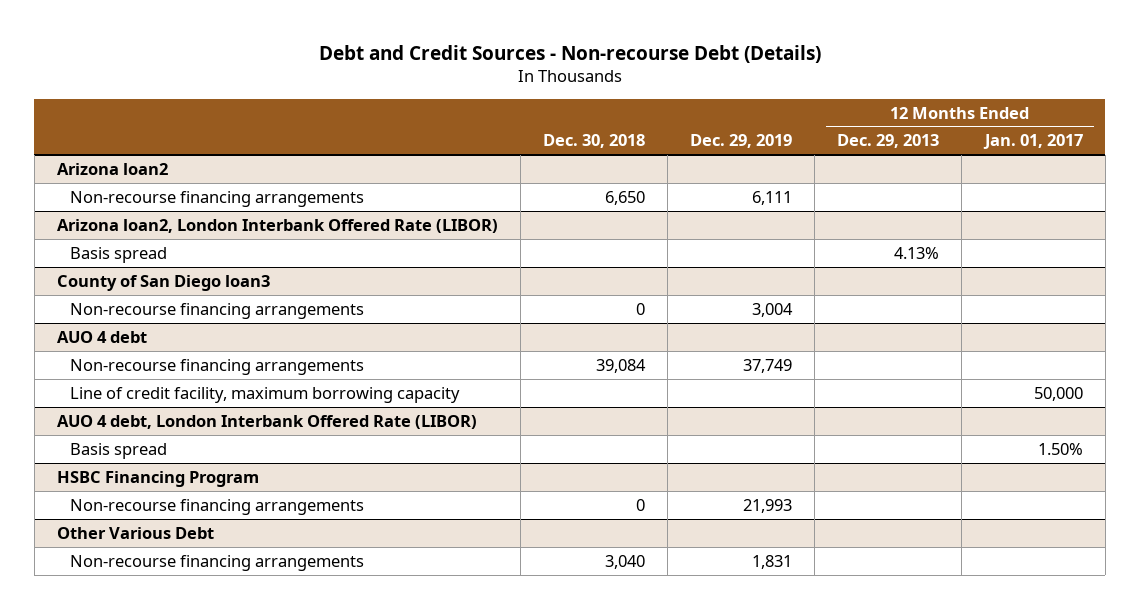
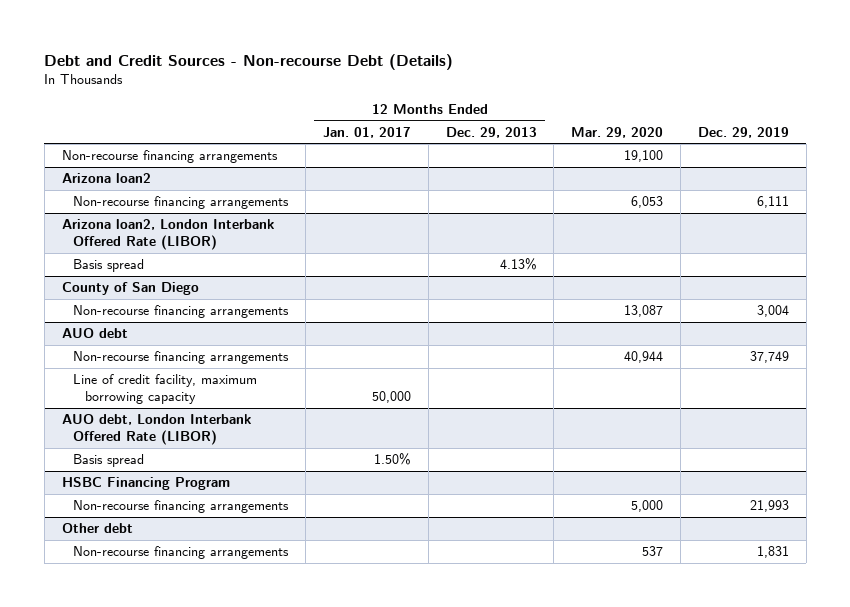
- | Dec. 30, 2018 | Dec. 29, 2019 | 12 Months Ended Dec. 29, 2013 | 12 Months Ended Jan. 01, 2017
+ | 12 Months Ended Jan. 01, 2017 | 12 Months Ended Dec. 29, 2013 | Mar. 29, 2020 | Dec. 29, 2019
+ Non-recourse financing arrangements | | | 19,100 |
- County of San Diego loan3
+ County of San Diego
- AUO 4 debt
+ AUO debt
- AUO 4 debt, London Interbank Offered Rate (LIBOR)
+ AUO debt, London Interbank Offered Rate (LIBOR)
- Other Various Debt
+ Other debt

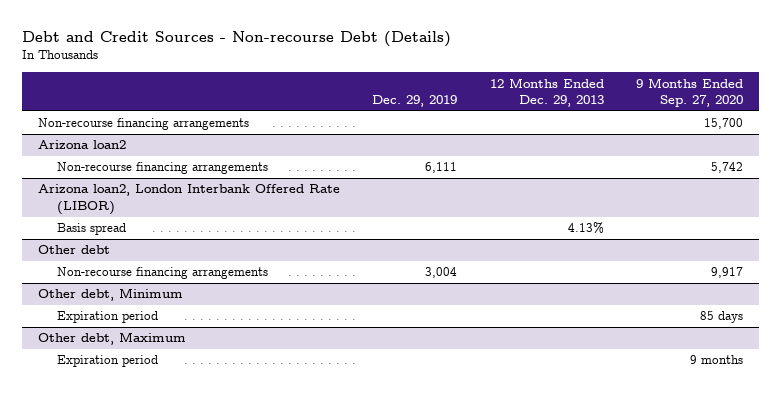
- | 12 Months Ended Jan. 01, 2017 | 12 Months Ended Dec. 29, 2013 | Mar. 29, 2020 | Dec. 29, 2019
+ | Dec. 29, 2019 | 12 Months Ended Dec. 29, 2013 | 9 Months Ended Sep. 27, 2020
- County of San Diego
- Non-recourse financing arrangements | | | 13,087 | 3,004
- AUO debt
- Non-recourse financing arrangements | | | 40,944 | 37,749
- Line of credit facility, maximum borrowing capacity | 50,000 | | |
- AUO debt, London Interbank Offered Rate (LIBOR)
- Basis spread | 1.50% | | |
- HSBC Financing Program
- Non-recourse financing arrangements | | | 5,000 | 21,993
@ Other debt
- Non-recourse financing arrangements | | | 537 | 1,831
+ Non-recourse financing arrangements | 3,004 | | 9,917
+ Other debt, Minimum
+ Expiration period | | | 85 days
+ Other debt, Maximum
+ Expiration period | | | 9 months

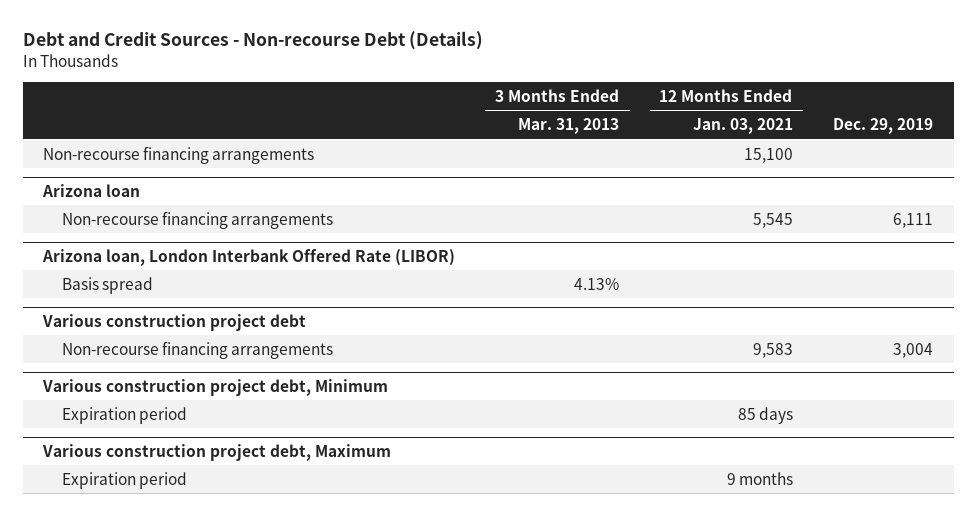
- | Dec. 29, 2019 | 12 Months Ended Dec. 29, 2013 | 9 Months Ended Sep. 27, 2020
+ | 3 Months Ended Mar. 31, 2013 | 12 Months Ended Jan. 03, 2021 | Dec. 29, 2019
- Arizona loan2
+ Arizona loan
- Arizona loan2, London Interbank Offered Rate (LIBOR)
+ Arizona loan, London Interbank Offered Rate (LIBOR)
- Other debt
+ Various construction project debt
- Other debt, Minimum
- Expiration period | | | 85 days
- Other debt, Maximum
- Expiration period | | | 9 months
+ Various construction project debt, Minimum
+ Expiration period | | 85 days |
+ Various construction project debt, Maximum
+ Expiration period | | 9 months |

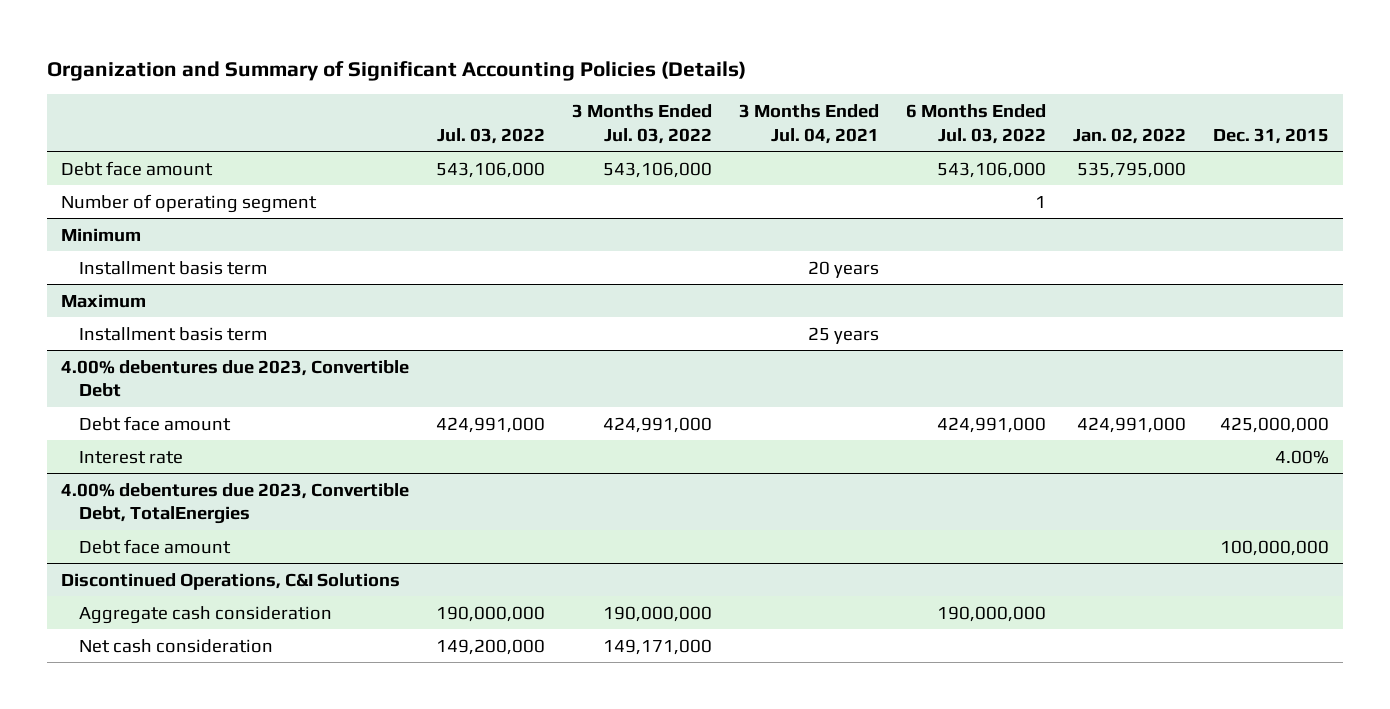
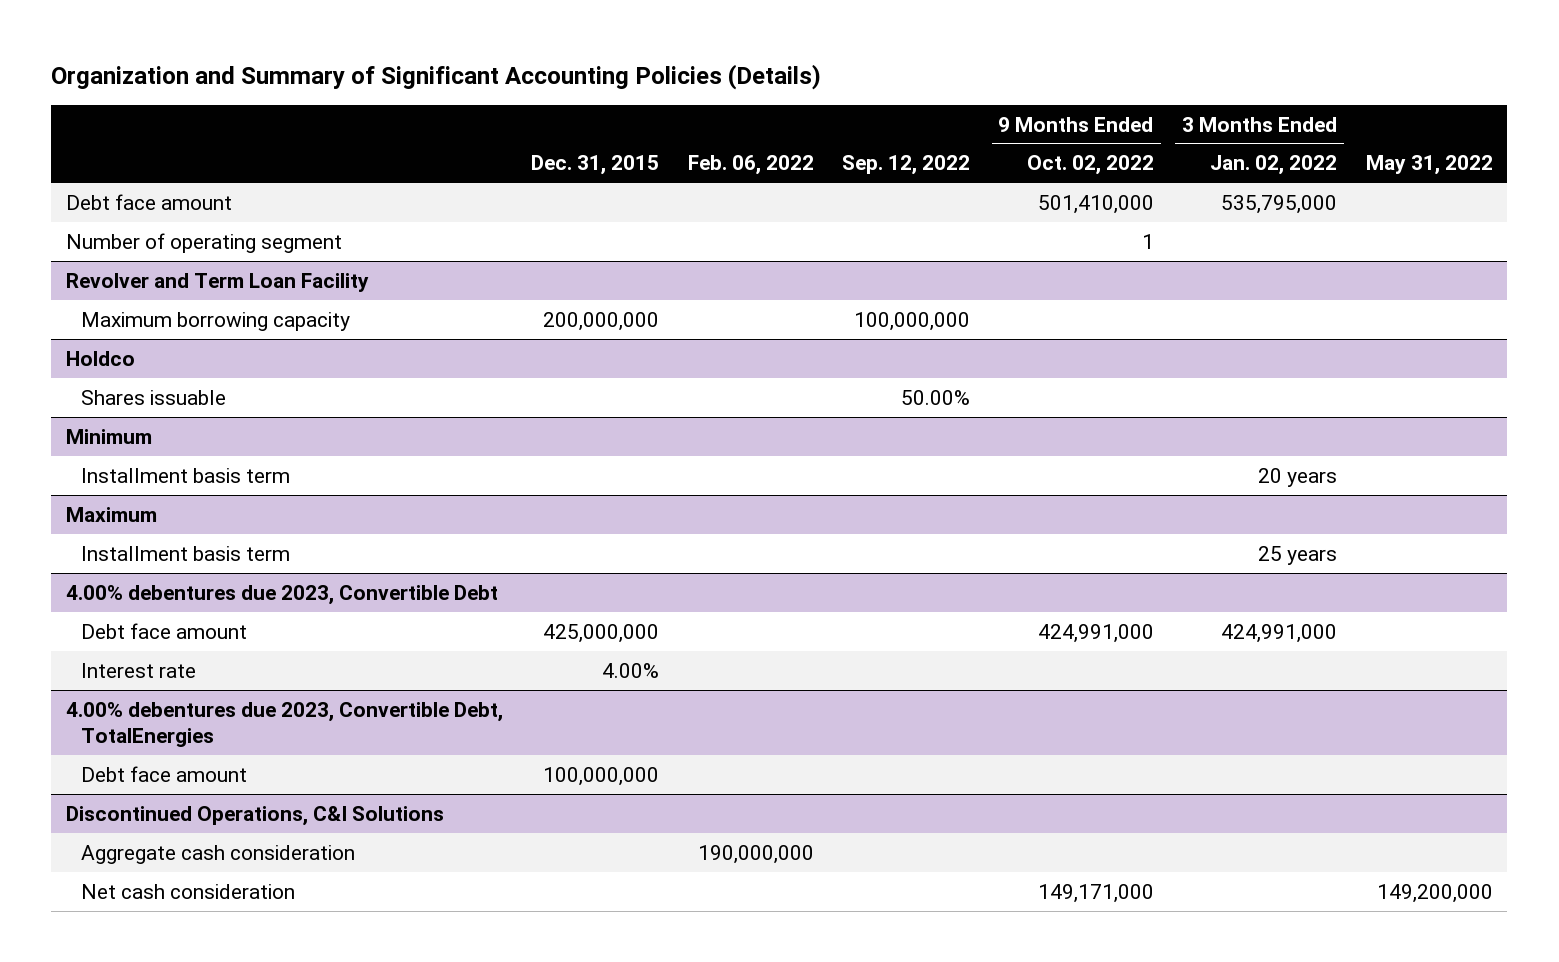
- | Jul. 03, 2022 | 3 Months Ended Jul. 03, 2022 | 3 Months Ended Jul. 04, 2021 | 6 Months Ended Jul. 03, 2022 | Jan. 02, 2022 | Dec. 31, 2015
+ | Dec. 31, 2015 | Feb. 06, 2022 | Sep. 12, 2022 | 9 Months Ended Oct. 02, 2022 | 3 Months Ended Jan. 02, 2022 | May 31, 2022
+ Revolver and Term Loan Facility
+ Maximum borrowing capacity | 200,000,000 | | 100,000,000 | | |
+ Holdco
+ Shares issuable | | | 50.00% | | |

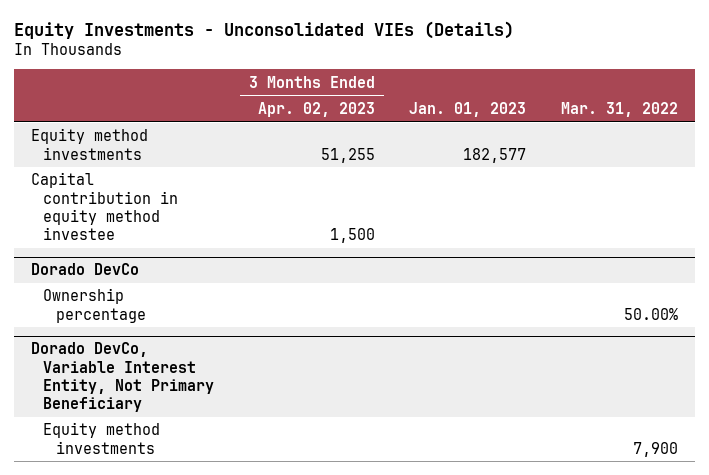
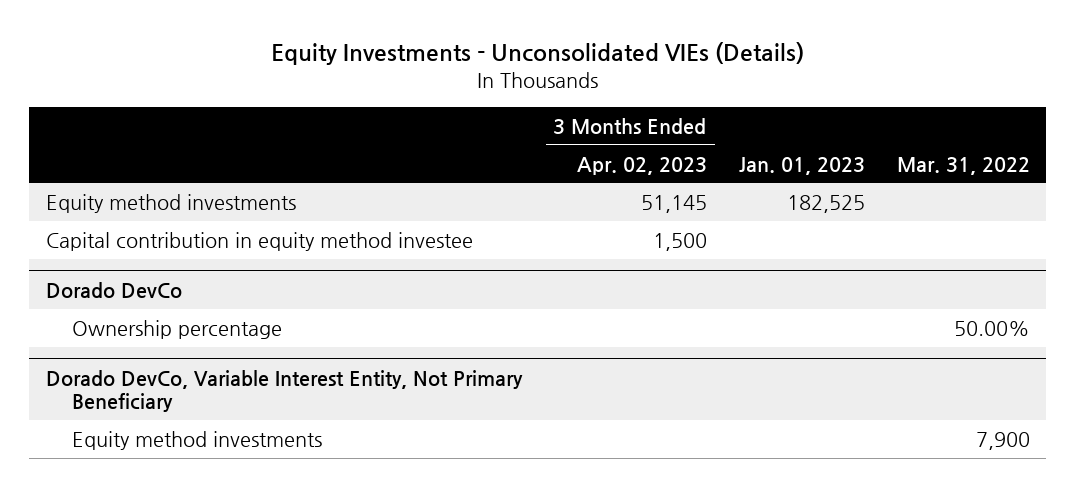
- Equity method investments | 51,255 | 182,577 |
+ Equity method investments | 51,145 | 182,525 |

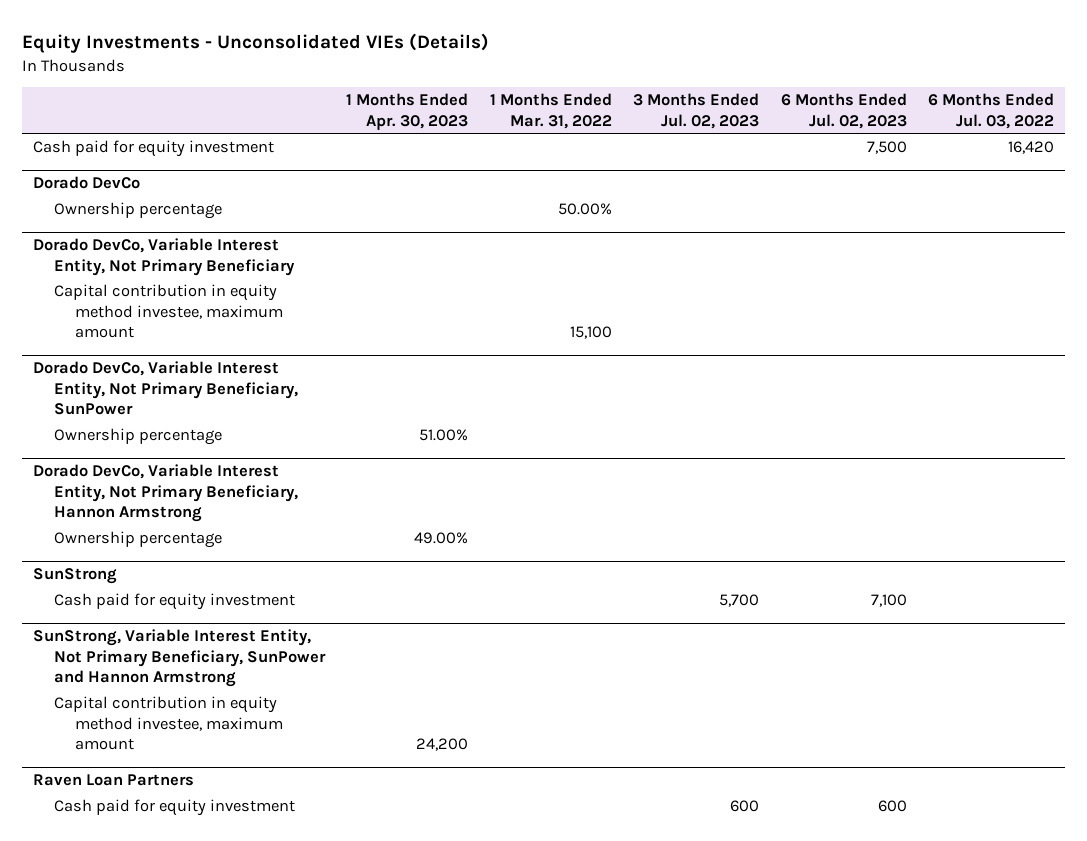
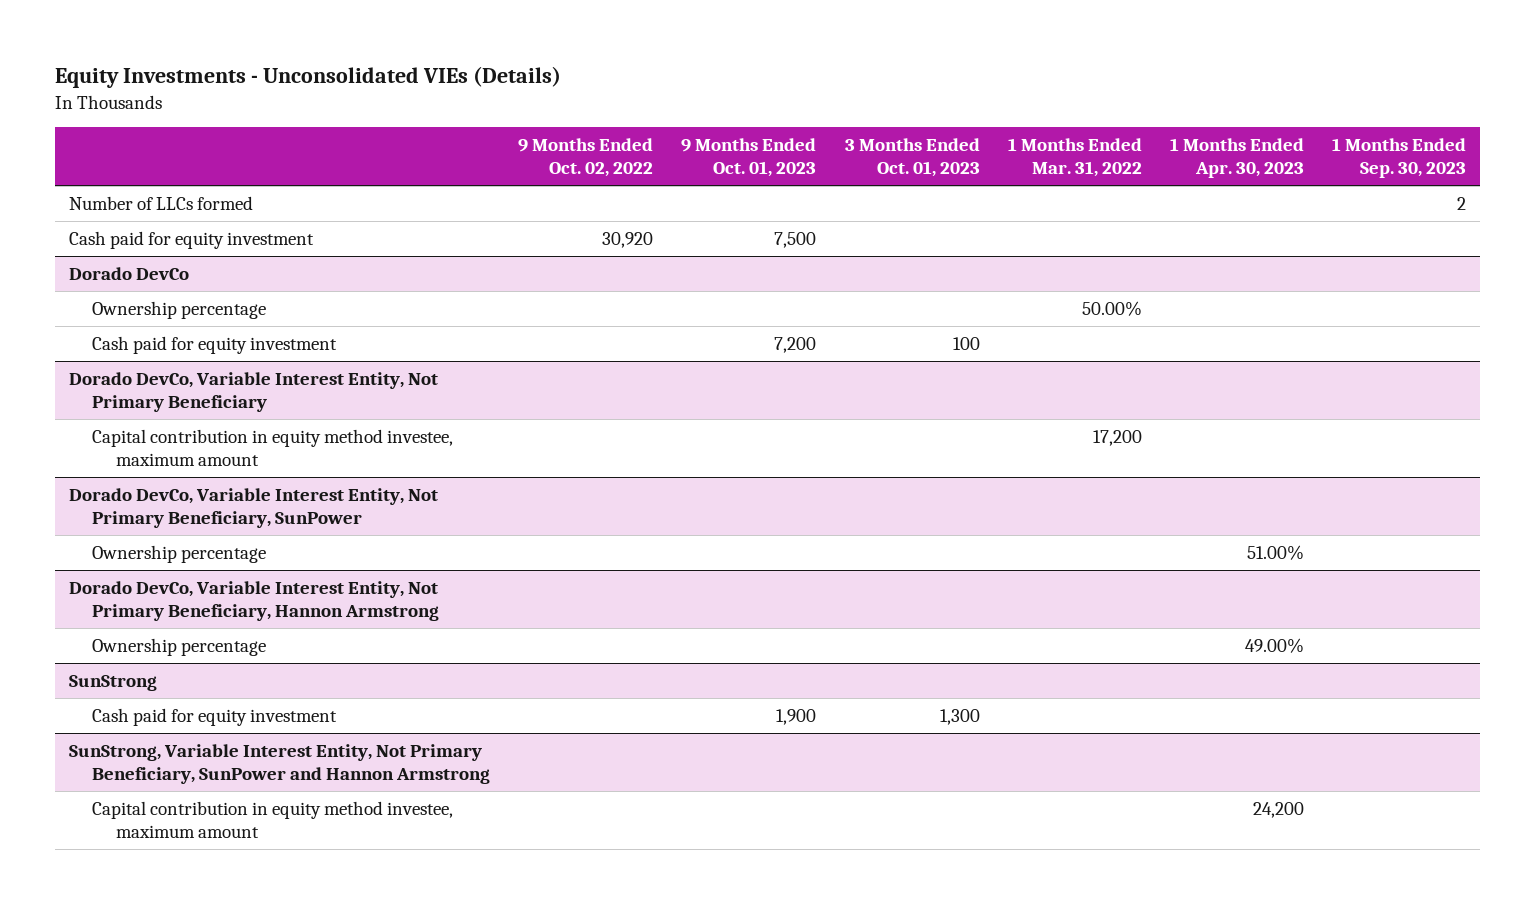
- | 1 Months Ended Apr. 30, 2023 | 1 Months Ended Mar. 31, 2022 | 3 Months Ended Jul. 02, 2023 | 6 Months Ended Jul. 02, 2023 | 6 Months Ended Jul. 03, 2022
+ | 9 Months Ended Oct. 02, 2022 | 9 Months Ended Oct. 01, 2023 | 3 Months Ended Oct. 01, 2023 | 1 Months Ended Mar. 31, 2022 | 1 Months Ended Apr. 30, 2023 | 1 Months Ended Sep. 30, 2023
+ Number of LLCs formed | | | | | | 2
@ Dorado DevCo
+ Cash paid for equity investment | | 7,200 | 100 | | |
@ Dorado DevCo, Variable Interest Entity, Not Primary Beneficiary
- Capital contribution in equity method investee, maximum amount | | 15,100 | | |
+ Capital contribution in equity method investee, maximum amount | | | | 17,200 | |
- Raven Loan Partners
- Cash paid for equity investment | | | 600 | 600 |

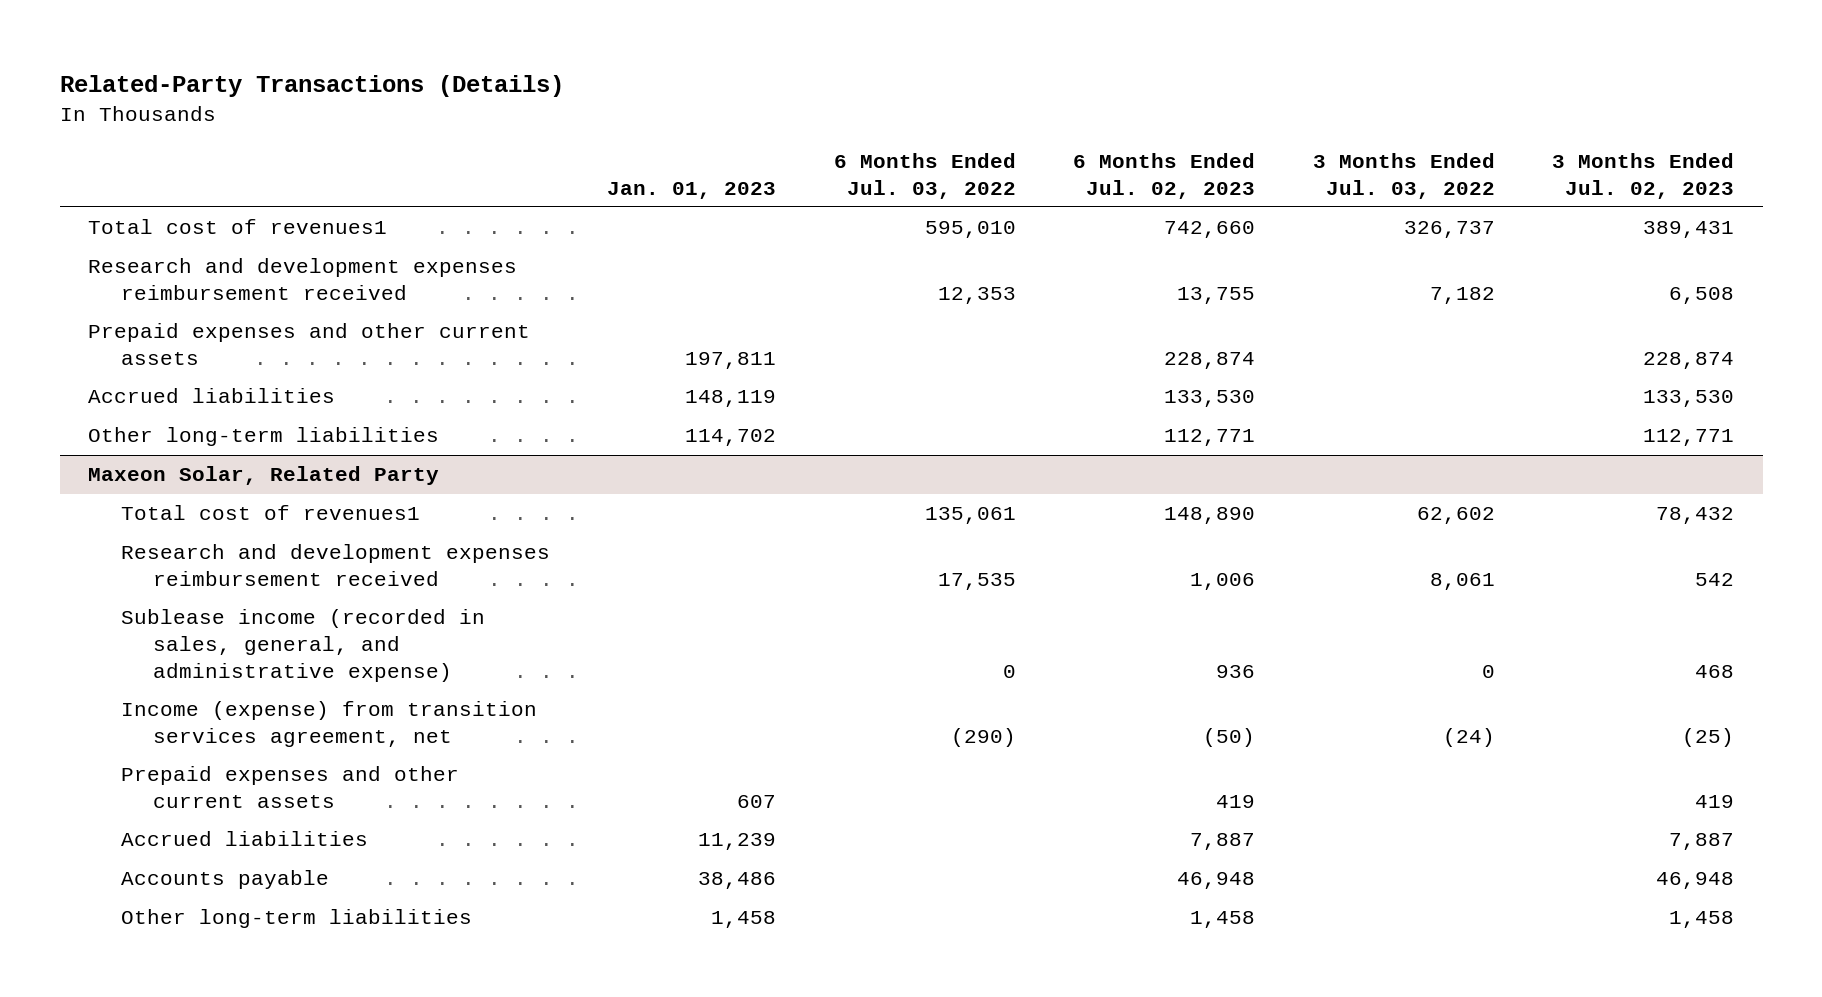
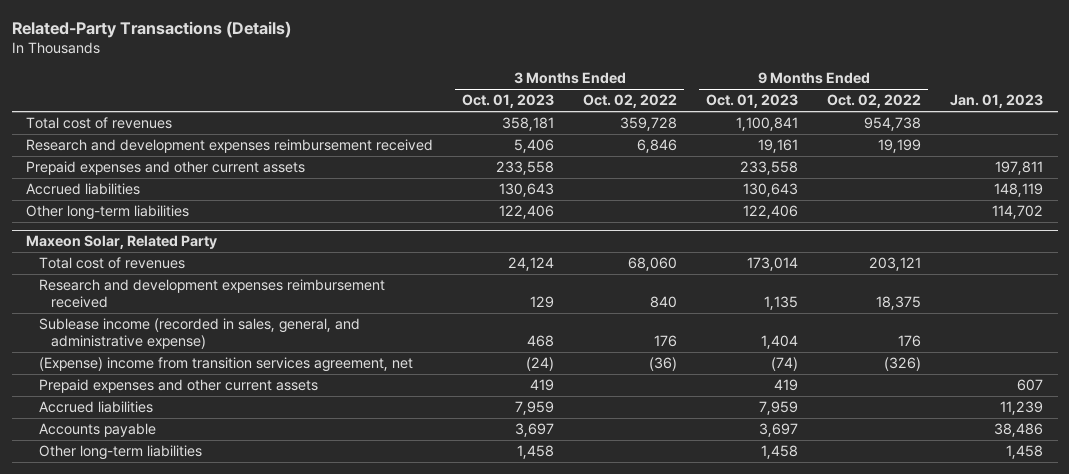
- | Jan. 01, 2023 | 6 Months Ended Jul. 03, 2022 | 6 Months Ended Jul. 02, 2023 | 3 Months Ended Jul. 03, 2022 | 3 Months Ended Jul. 02, 2023
+ | 3 Months Ended Oct. 01, 2023 | 3 Months Ended Oct. 02, 2022 | 9 Months Ended Oct. 01, 2023 | 9 Months Ended Oct. 02, 2022 | Jan. 01, 2023
- Total cost of revenues1 | | 595,010 | 742,660 | 326,737 | 389,431
+ Total cost of revenues | 358,181 | 359,728 | 1,100,841 | 954,738 |
@ Maxeon Solar, Related Party
- Total cost of revenues1 | | 135,061 | 148,890 | 62,602 | 78,432
+ Total cost of revenues | 24,124 | 68,060 | 173,014 | 203,121 |
- Income (expense) from transition services agreement, net | | (290) | (50) | (24) | (25)
+ (Expense) income from transition services agreement, net | (24) | (36) | (74) | (326) |

